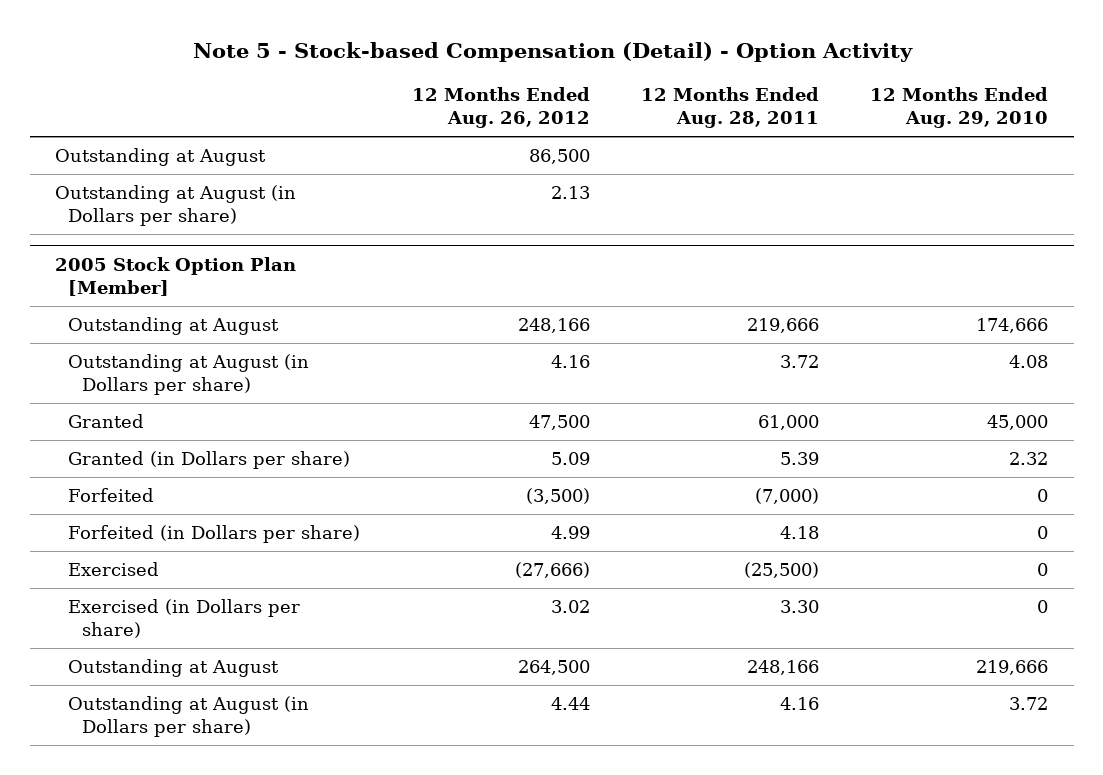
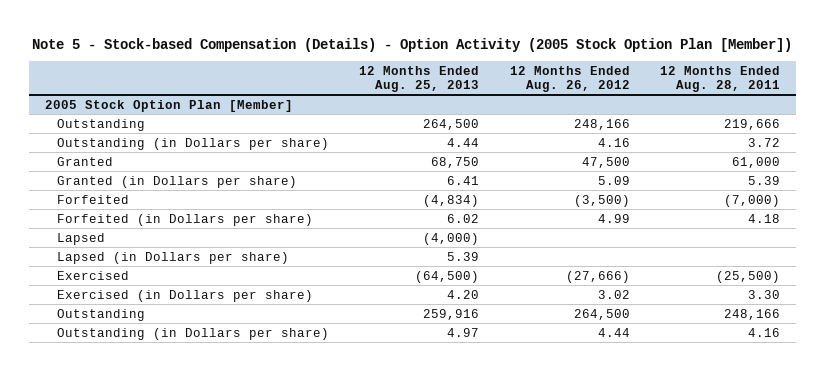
- Note 5 - Stock-based Compensation (Detail) - Option Activity
+ Note 5 - Stock-based Compensation (Details) - Option Activity (2005 Stock Option Plan [Member])
- | 12 Months Ended Aug. 26, 2012 | 12 Months Ended Aug. 28, 2011 | 12 Months Ended Aug. 29, 2010
+ | 12 Months Ended Aug. 25, 2013 | 12 Months Ended Aug. 26, 2012 | 12 Months Ended Aug. 28, 2011
- Outstanding at August | 86,500 | |
- Outstanding at August (in Dollars per share) | 2.13 | |
@ 2005 Stock Option Plan [Member]
- Outstanding at August | 248,166 | 219,666 | 174,666
- Outstanding at August (in Dollars per share) | 4.16 | 3.72 | 4.08
+ Outstanding | 264,500 | 248,166 | 219,666
+ Outstanding (in Dollars per share) | 4.44 | 4.16 | 3.72
+ Lapsed | (4,000) | |
+ Lapsed (in Dollars per share) | 5.39 | |
- Outstanding at August | 264,500 | 248,166 | 219,666
- Outstanding at August (in Dollars per share) | 4.44 | 4.16 | 3.72
+ Outstanding | 259,916 | 264,500 | 248,166
+ Outstanding (in Dollars per share) | 4.97 | 4.44 | 4.16

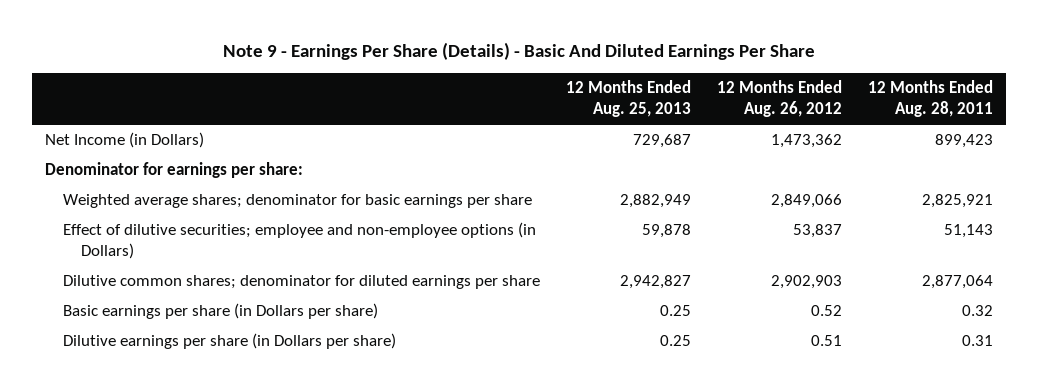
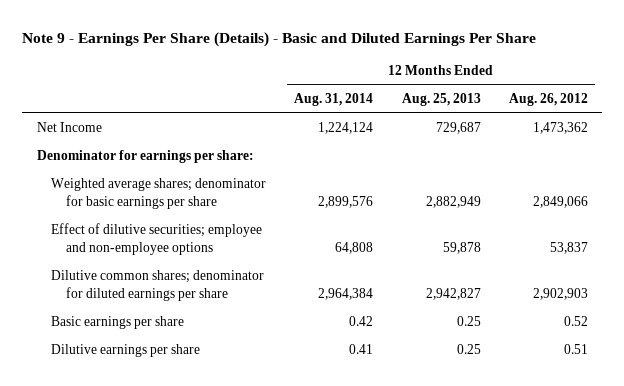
- Note 9 - Earnings Per Share (Details) - Basic And Diluted Earnings Per Share
+ Note 9 - Earnings Per Share (Details) - Basic and Diluted Earnings Per Share
- | 12 Months Ended Aug. 25, 2013 | 12 Months Ended Aug. 26, 2012 | 12 Months Ended Aug. 28, 2011
+ | 12 Months Ended Aug. 31, 2014 | 12 Months Ended Aug. 25, 2013 | 12 Months Ended Aug. 26, 2012
- Net Income (in Dollars) | 729,687 | 1,473,362 | 899,423
+ Net Income | 1,224,124 | 729,687 | 1,473,362
- Effect of dilutive securities; employee and non-employee options (in Dollars) | 59,878 | 53,837 | 51,143
+ Effect of dilutive securities; employee and non-employee options | 64,808 | 59,878 | 53,837
- Basic earnings per share (in Dollars per share) | 0.25 | 0.52 | 0.32
- Dilutive earnings per share (in Dollars per share) | 0.25 | 0.51 | 0.31
+ Basic earnings per share | 0.42 | 0.25 | 0.52
+ Dilutive earnings per share | 0.41 | 0.25 | 0.51

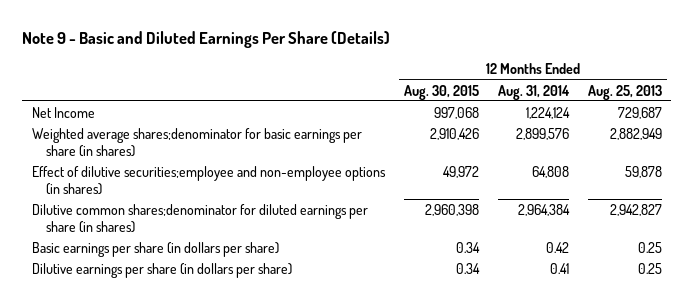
- Note 9 - Earnings Per Share (Details) - Basic and Diluted Earnings Per Share
+ Note 9 - Basic and Diluted Earnings Per Share (Details)
- | 12 Months Ended Aug. 31, 2014 | 12 Months Ended Aug. 25, 2013 | 12 Months Ended Aug. 26, 2012
+ | 12 Months Ended Aug. 30, 2015 | 12 Months Ended Aug. 31, 2014 | 12 Months Ended Aug. 25, 2013
- Denominator for earnings per share:
- Weighted average shares; denominator for basic earnings per share | 2,899,576 | 2,882,949 | 2,849,066
- Effect of dilutive securities; employee and non-employee options | 64,808 | 59,878 | 53,837
- Dilutive common shares; denominator for diluted earnings per share | 2,964,384 | 2,942,827 | 2,902,903
- Basic earnings per share | 0.42 | 0.25 | 0.52
- Dilutive earnings per share | 0.41 | 0.25 | 0.51
+ Weighted average shares;denominator for basic earnings per share (in shares) | 2,910,426 | 2,899,576 | 2,882,949
+ Effect of dilutive securities;employee and non-employee options (in shares) | 49,972 | 64,808 | 59,878
+ Dilutive common shares;denominator for diluted earnings per share (in shares) | 2,960,398 | 2,964,384 | 2,942,827
+ Basic earnings per share (in dollars per share) | 0.34 | 0.42 | 0.25
+ Dilutive earnings per share (in dollars per share) | 0.34 | 0.41 | 0.25

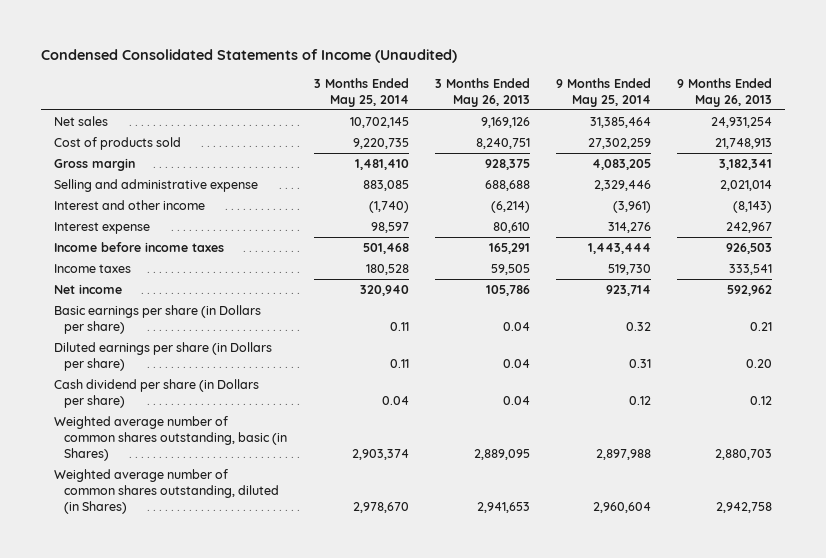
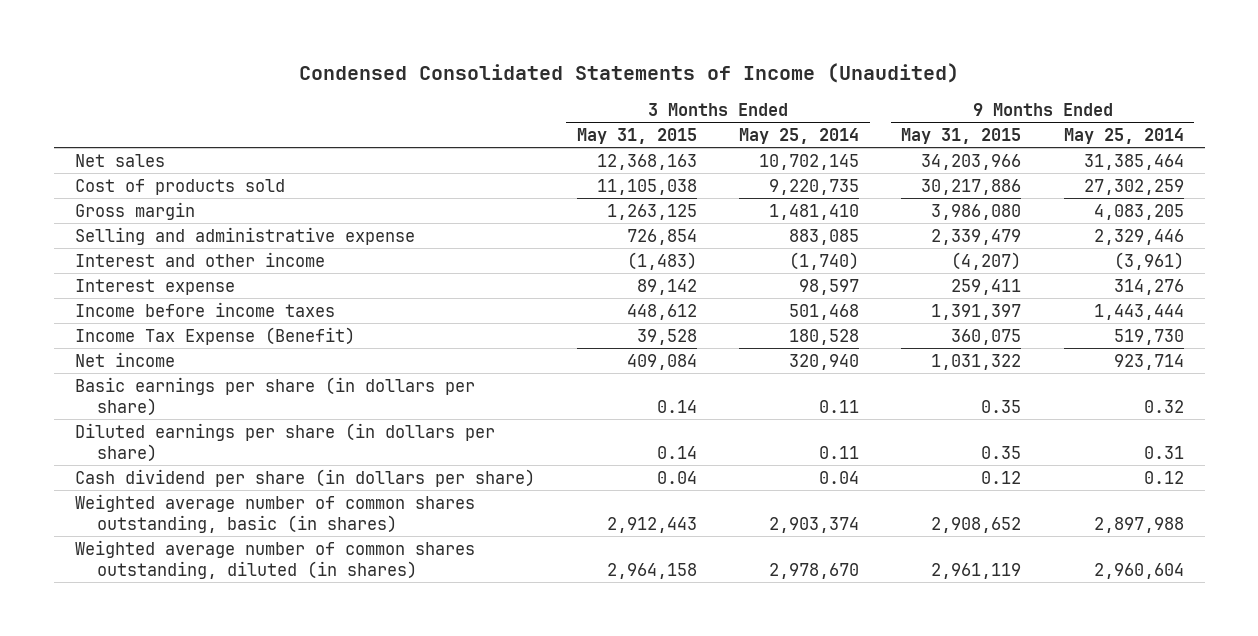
- | 3 Months Ended May 25, 2014 | 3 Months Ended May 26, 2013 | 9 Months Ended May 25, 2014 | 9 Months Ended May 26, 2013
+ | 3 Months Ended May 31, 2015 | 3 Months Ended May 25, 2014 | 9 Months Ended May 31, 2015 | 9 Months Ended May 25, 2014
- Income taxes | 180,528 | 59,505 | 519,730 | 333,541
+ Income Tax Expense (Benefit) | 39,528 | 180,528 | 360,075 | 519,730
- Basic earnings per share (in Dollars per share) | 0.11 | 0.04 | 0.32 | 0.21
- Diluted earnings per share (in Dollars per share) | 0.11 | 0.04 | 0.31 | 0.20
- Cash dividend per share (in Dollars per share) | 0.04 | 0.04 | 0.12 | 0.12
- Weighted average number of common shares outstanding, basic (in Shares) | 2,903,374 | 2,889,095 | 2,897,988 | 2,880,703
- Weighted average number of common shares outstanding, diluted (in Shares) | 2,978,670 | 2,941,653 | 2,960,604 | 2,942,758
+ Basic earnings per share (in dollars per share) | 0.14 | 0.11 | 0.35 | 0.32
+ Diluted earnings per share (in dollars per share) | 0.14 | 0.11 | 0.35 | 0.31
+ Cash dividend per share (in dollars per share) | 0.04 | 0.04 | 0.12 | 0.12
+ Weighted average number of common shares outstanding, basic (in shares) | 2,912,443 | 2,903,374 | 2,908,652 | 2,897,988
+ Weighted average number of common shares outstanding, diluted (in shares) | 2,964,158 | 2,978,670 | 2,961,119 | 2,960,604

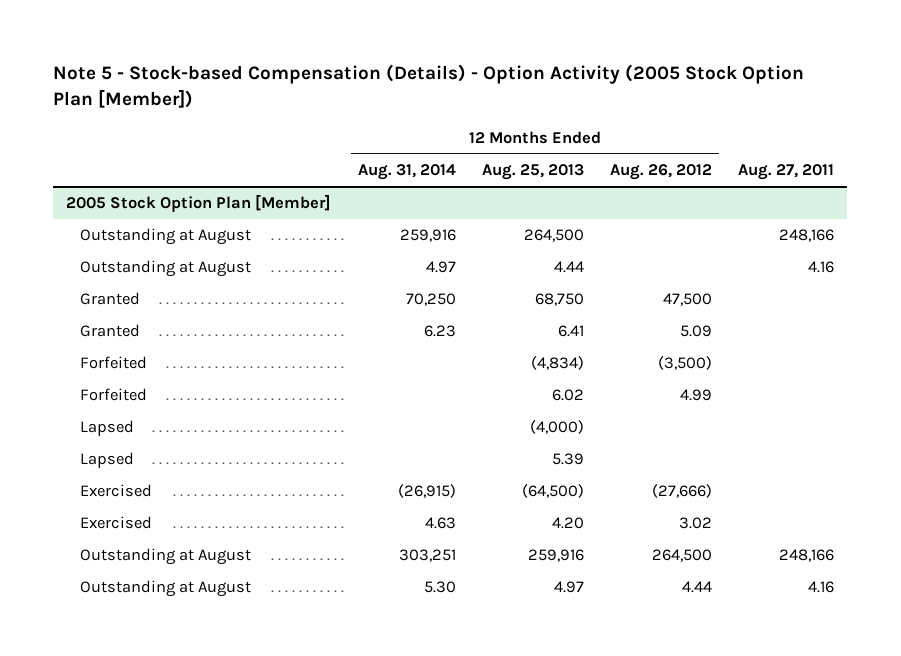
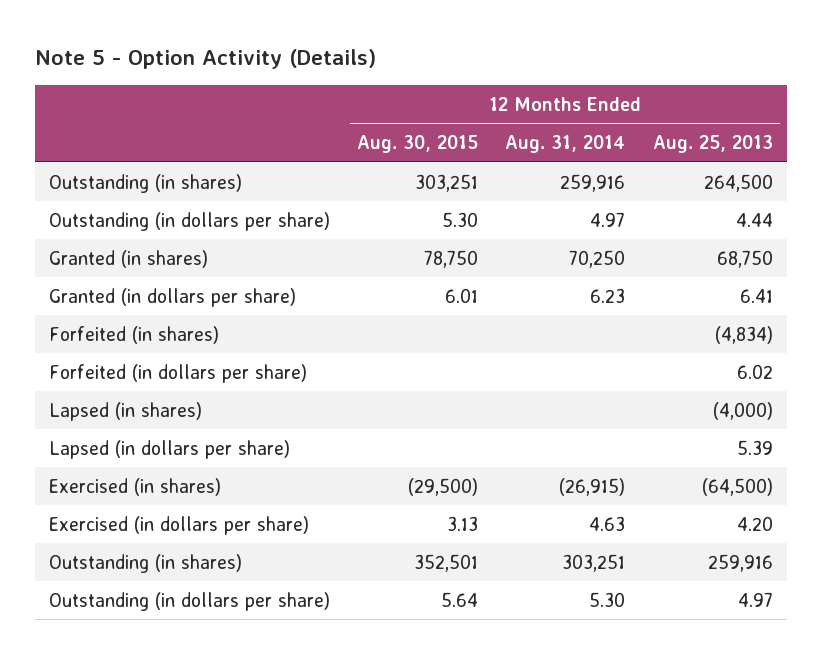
- Note 5 - Stock-based Compensation (Details) - Option Activity (2005 Stock Option Plan [Member])
+ Note 5 - Option Activity (Details)
- | 12 Months Ended Aug. 31, 2014 | 12 Months Ended Aug. 25, 2013 | 12 Months Ended Aug. 26, 2012 | Aug. 27, 2011
+ | 12 Months Ended Aug. 30, 2015 | 12 Months Ended Aug. 31, 2014 | 12 Months Ended Aug. 25, 2013
- 2005 Stock Option Plan [Member]
- Outstanding at August | 259,916 | 264,500 | | 248,166
- Outstanding at August | 4.97 | 4.44 | | 4.16
- Granted | 70,250 | 68,750 | 47,500 |
- Granted | 6.23 | 6.41 | 5.09 |
- Forfeited | | (4,834) | (3,500) |
- Forfeited | | 6.02 | 4.99 |
- Lapsed | | (4,000) | |
- Lapsed | | 5.39 | |
- Exercised | (26,915) | (64,500) | (27,666) |
- Exercised | 4.63 | 4.20 | 3.02 |
- Outstanding at August | 303,251 | 259,916 | 264,500 | 248,166
- Outstanding at August | 5.30 | 4.97 | 4.44 | 4.16
+ Outstanding (in shares) | 303,251 | 259,916 | 264,500
+ Outstanding (in dollars per share) | 5.30 | 4.97 | 4.44
+ Granted (in shares) | 78,750 | 70,250 | 68,750
+ Granted (in dollars per share) | 6.01 | 6.23 | 6.41
+ Forfeited (in shares) | | | (4,834)
+ Forfeited (in dollars per share) | | | 6.02
+ Lapsed (in shares) | | | (4,000)
+ Lapsed (in dollars per share) | | | 5.39
+ Exercised (in shares) | (29,500) | (26,915) | (64,500)
+ Exercised (in dollars per share) | 3.13 | 4.63 | 4.20
+ Outstanding (in shares) | 352,501 | 303,251 | 259,916
+ Outstanding (in dollars per share) | 5.64 | 5.30 | 4.97

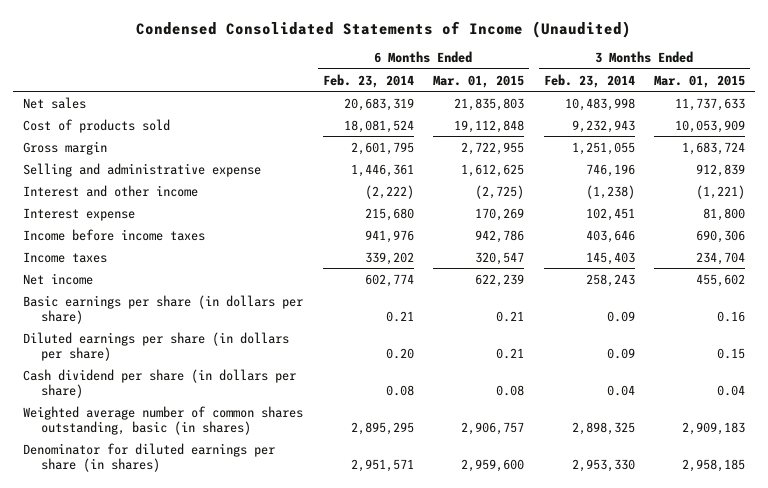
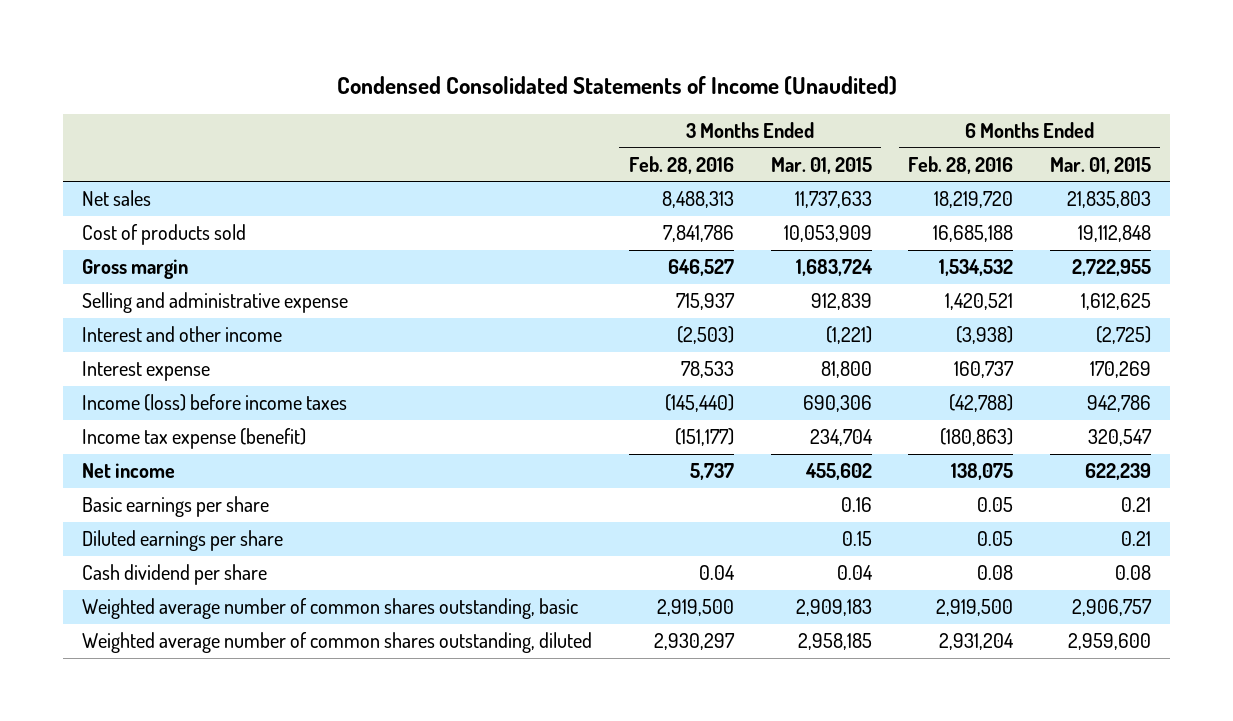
- | 6 Months Ended Feb. 23, 2014 | 6 Months Ended Mar. 01, 2015 | 3 Months Ended Feb. 23, 2014 | 3 Months Ended Mar. 01, 2015
+ | 3 Months Ended Feb. 28, 2016 | 3 Months Ended Mar. 01, 2015 | 6 Months Ended Feb. 28, 2016 | 6 Months Ended Mar. 01, 2015
- Income before income taxes | 941,976 | 942,786 | 403,646 | 690,306
- Income taxes | 339,202 | 320,547 | 145,403 | 234,704
+ Income (loss) before income taxes | (145,440) | 690,306 | (42,788) | 942,786
+ Income tax expense (benefit) | (151,177) | 234,704 | (180,863) | 320,547
- Basic earnings per share (in dollars per share) | 0.21 | 0.21 | 0.09 | 0.16
- Diluted earnings per share (in dollars per share) | 0.20 | 0.21 | 0.09 | 0.15
- Cash dividend per share (in dollars per share) | 0.08 | 0.08 | 0.04 | 0.04
- Weighted average number of common shares outstanding, basic (in shares) | 2,895,295 | 2,906,757 | 2,898,325 | 2,909,183
- Denominator for diluted earnings per share (in shares) | 2,951,571 | 2,959,600 | 2,953,330 | 2,958,185
+ Basic earnings per share | | 0.16 | 0.05 | 0.21
+ Diluted earnings per share | | 0.15 | 0.05 | 0.21
+ Cash dividend per share | 0.04 | 0.04 | 0.08 | 0.08
+ Weighted average number of common shares outstanding, basic | 2,919,500 | 2,909,183 | 2,919,500 | 2,906,757
+ Weighted average number of common shares outstanding, diluted | 2,930,297 | 2,958,185 | 2,931,204 | 2,959,600

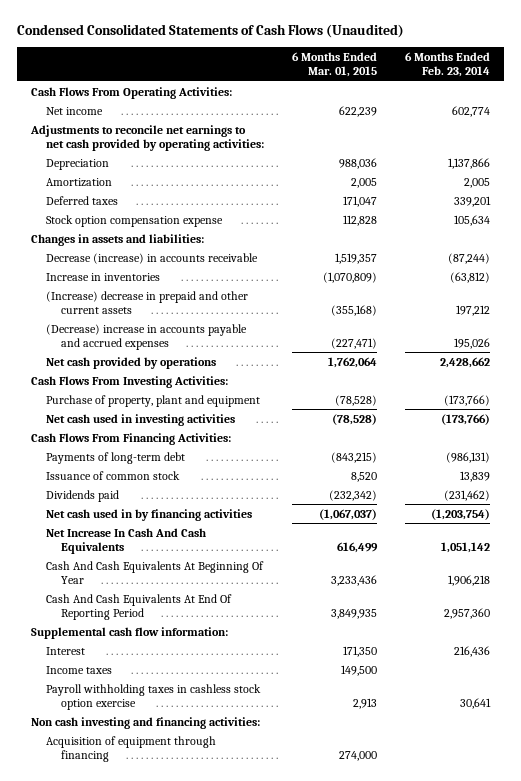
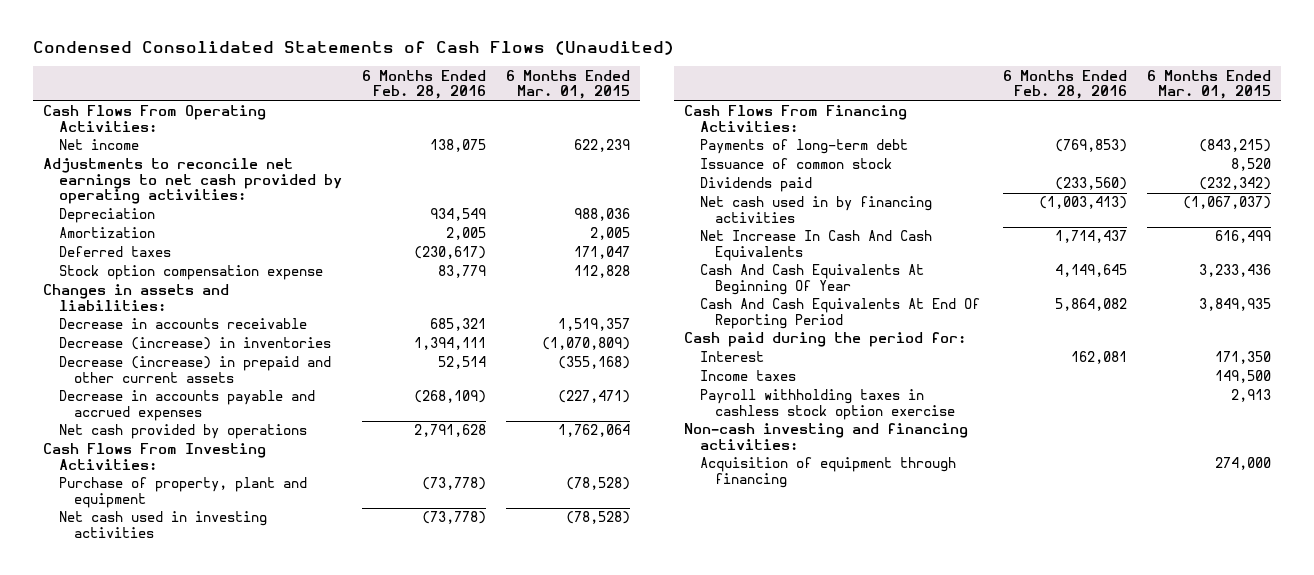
- | 6 Months Ended Mar. 01, 2015 | 6 Months Ended Feb. 23, 2014
+ | 6 Months Ended Feb. 28, 2016 | 6 Months Ended Mar. 01, 2015
- Decrease (increase) in accounts receivable | 1,519,357 | (87,244)
- Increase in inventories | (1,070,809) | (63,812)
- (Increase) decrease in prepaid and other current assets | (355,168) | 197,212
- (Decrease) increase in accounts payable and accrued expenses | (227,471) | 195,026
+ Decrease in accounts receivable | 685,321 | 1,519,357
+ Decrease (increase) in inventories | 1,394,111 | (1,070,809)
+ Decrease (increase) in prepaid and other current assets | 52,514 | (355,168)
+ Decrease in accounts payable and accrued expenses | (268,109) | (227,471)
- Supplemental cash flow information:
+ Cash paid during the period for:
- Non cash investing and financing activities:
+ Non-cash investing and financing activities:

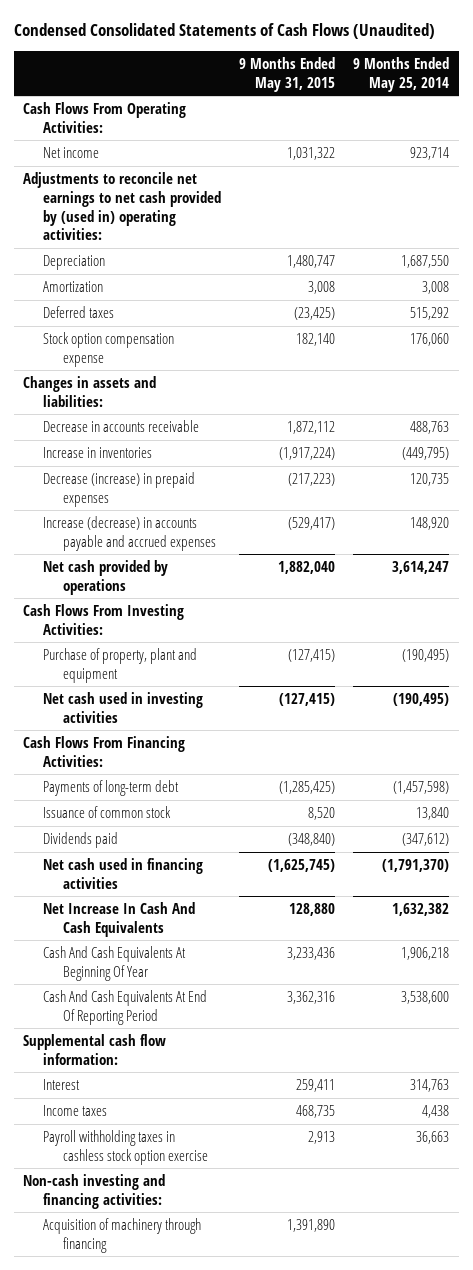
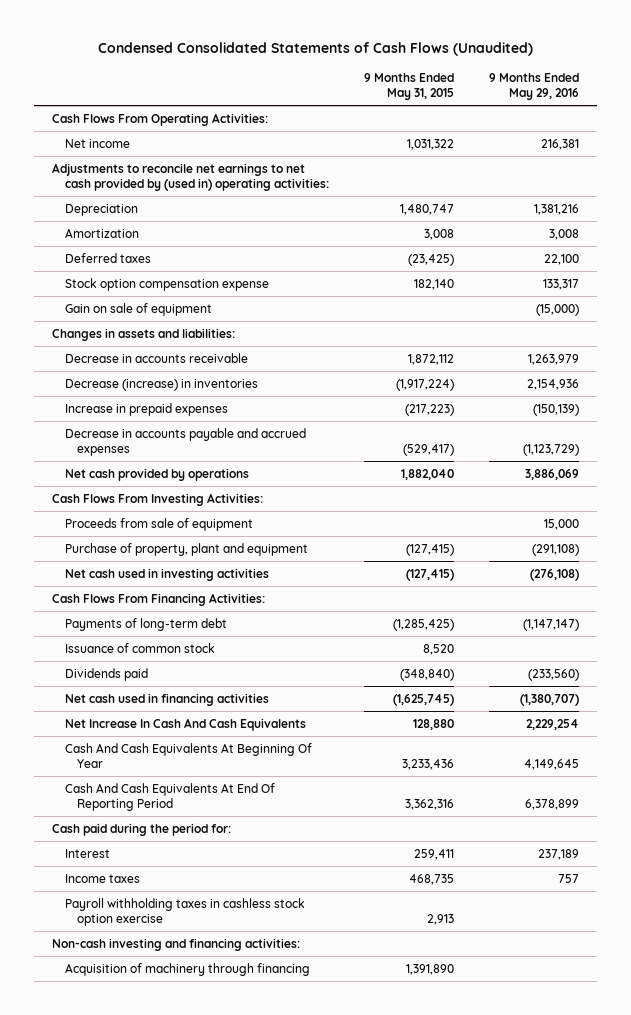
- | 9 Months Ended May 31, 2015 | 9 Months Ended May 25, 2014
+ | 9 Months Ended May 31, 2015 | 9 Months Ended May 29, 2016
+ Gain on sale of equipment | | (15,000)
- Increase in inventories | (1,917,224) | (449,795)
- Decrease (increase) in prepaid expenses | (217,223) | 120,735
- Increase (decrease) in accounts payable and accrued expenses | (529,417) | 148,920
+ Decrease (increase) in inventories | (1,917,224) | 2,154,936
+ Increase in prepaid expenses | (217,223) | (150,139)
+ Decrease in accounts payable and accrued expenses | (529,417) | (1,123,729)
+ Proceeds from sale of equipment | | 15,000
- Supplemental cash flow information:
+ Cash paid during the period for:

